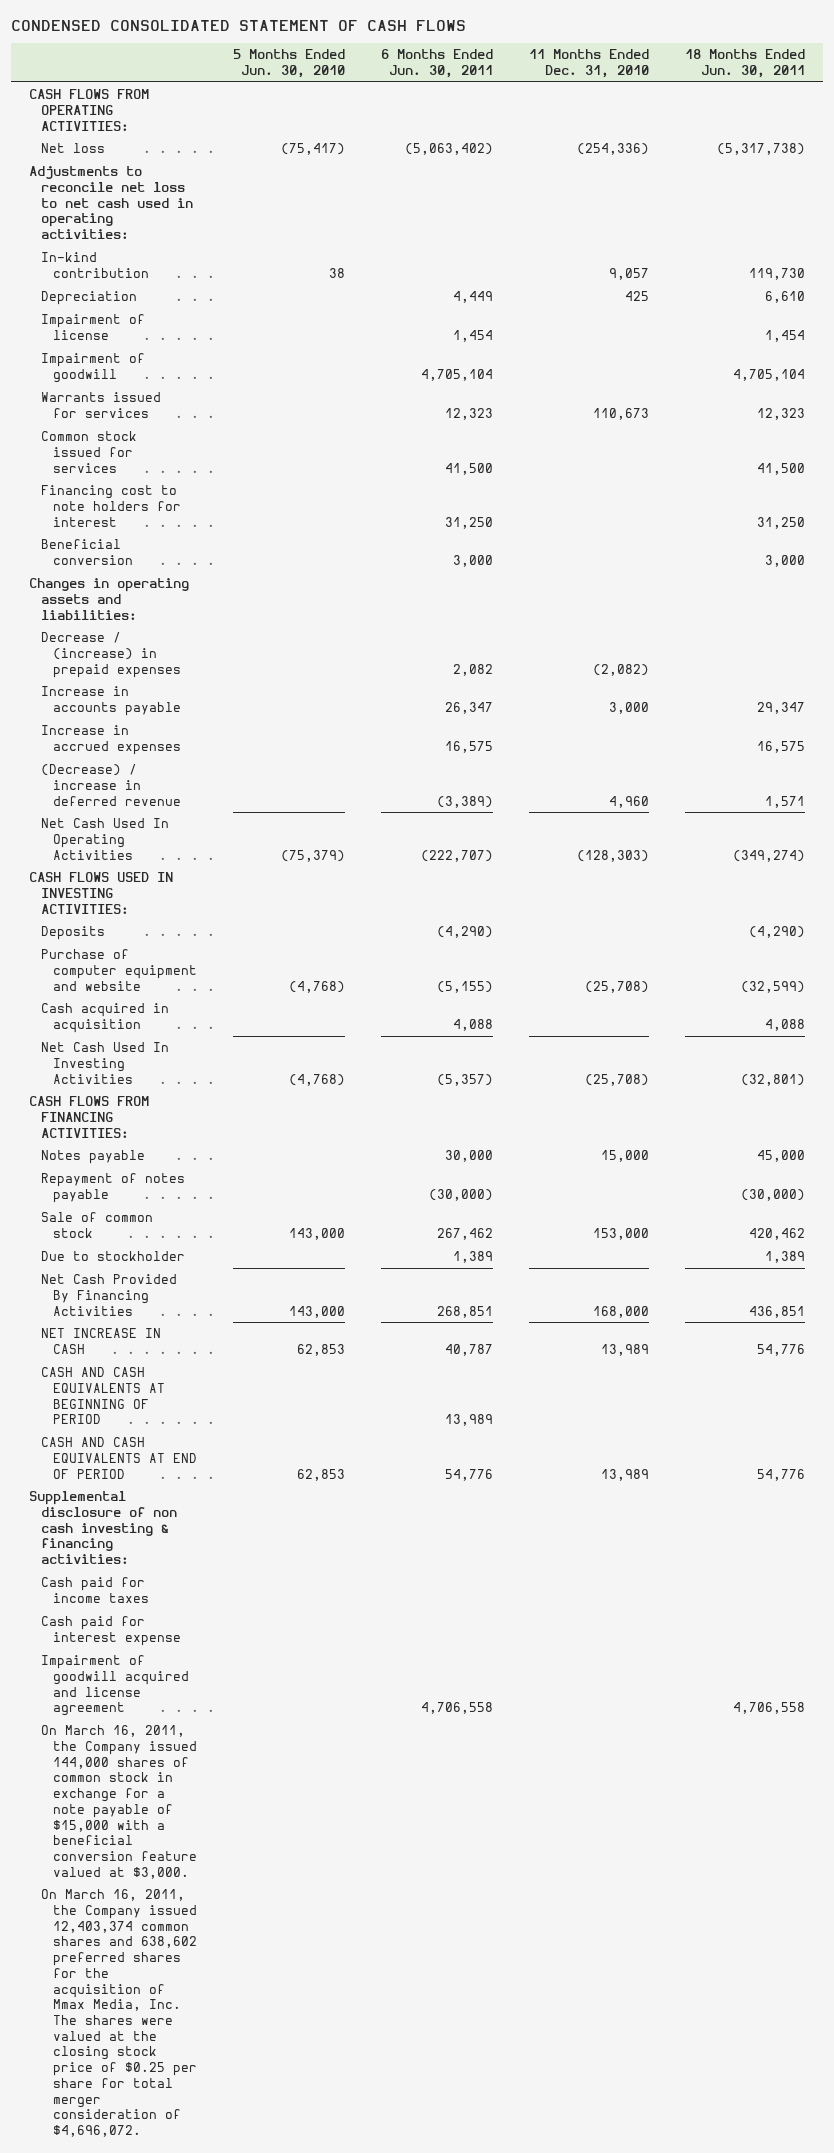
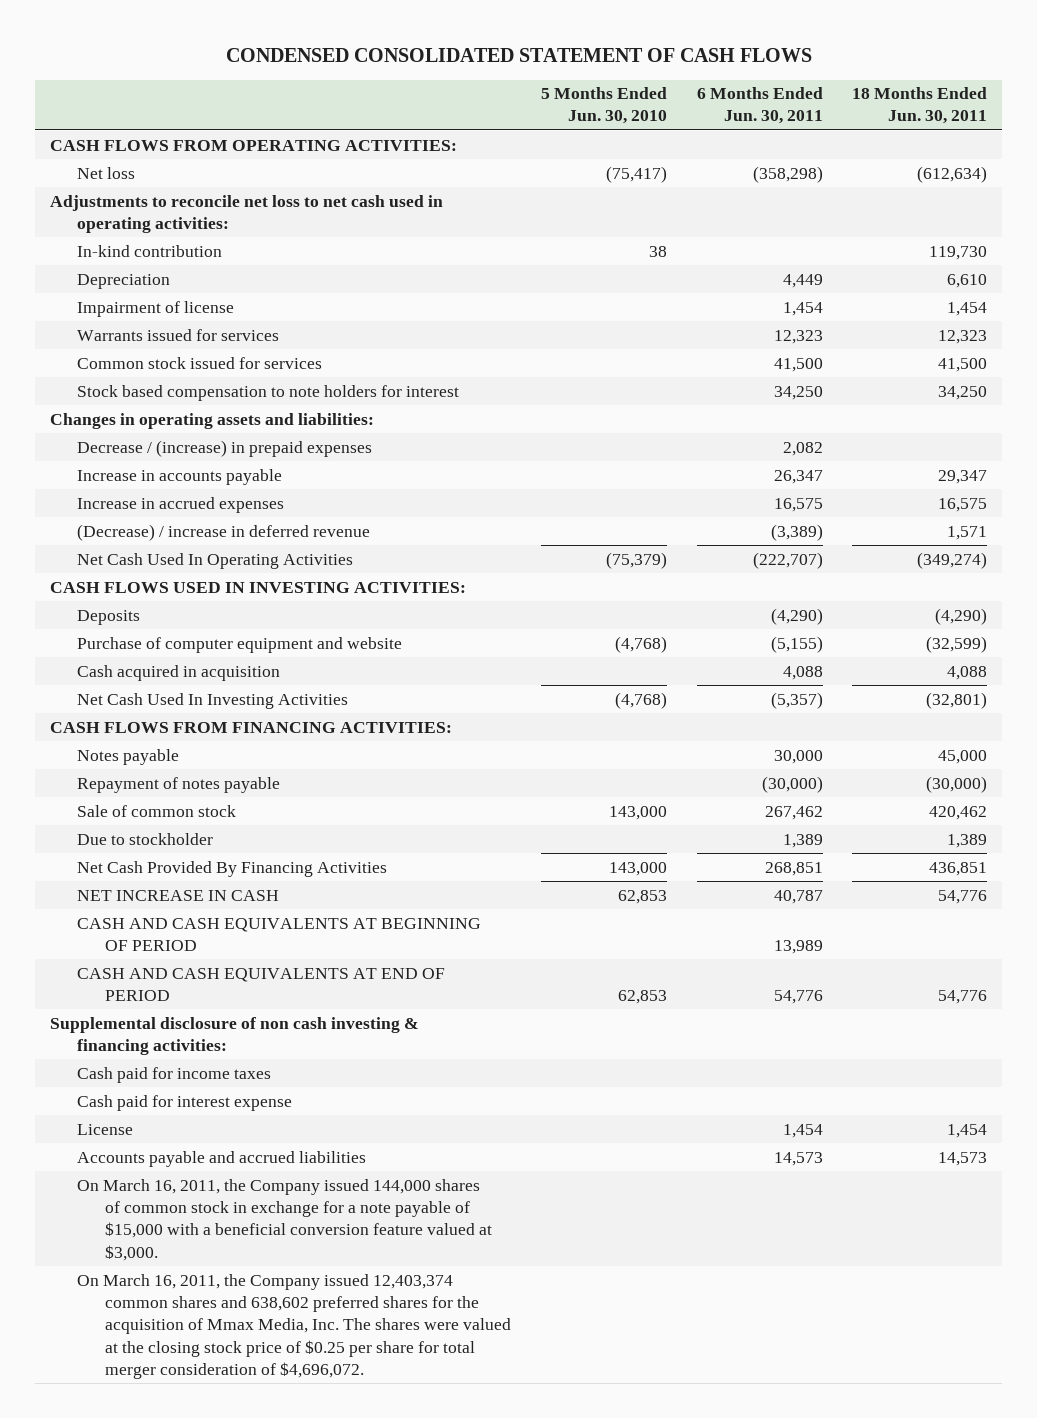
- | 5 Months Ended Jun. 30, 2010 | 6 Months Ended Jun. 30, 2011 | 11 Months Ended Dec. 31, 2010 | 18 Months Ended Jun. 30, 2011
+ | 5 Months Ended Jun. 30, 2010 | 6 Months Ended Jun. 30, 2011 | 18 Months Ended Jun. 30, 2011
- Net loss | (75,417) | (5,063,402) | (254,336) | (5,317,738)
+ Net loss | (75,417) | (358,298) | (612,634)
- Impairment of goodwill | | 4,705,104 | | 4,705,104
- Financing cost to note holders for interest | | 31,250 | | 31,250
- Beneficial conversion | | 3,000 | | 3,000
+ Stock based compensation to note holders for interest | | 34,250 | 34,250
- Impairment of goodwill acquired and license agreement | | 4,706,558 | | 4,706,558
+ License | | 1,454 | 1,454
+ Accounts payable and accrued liabilities | | 14,573 | 14,573

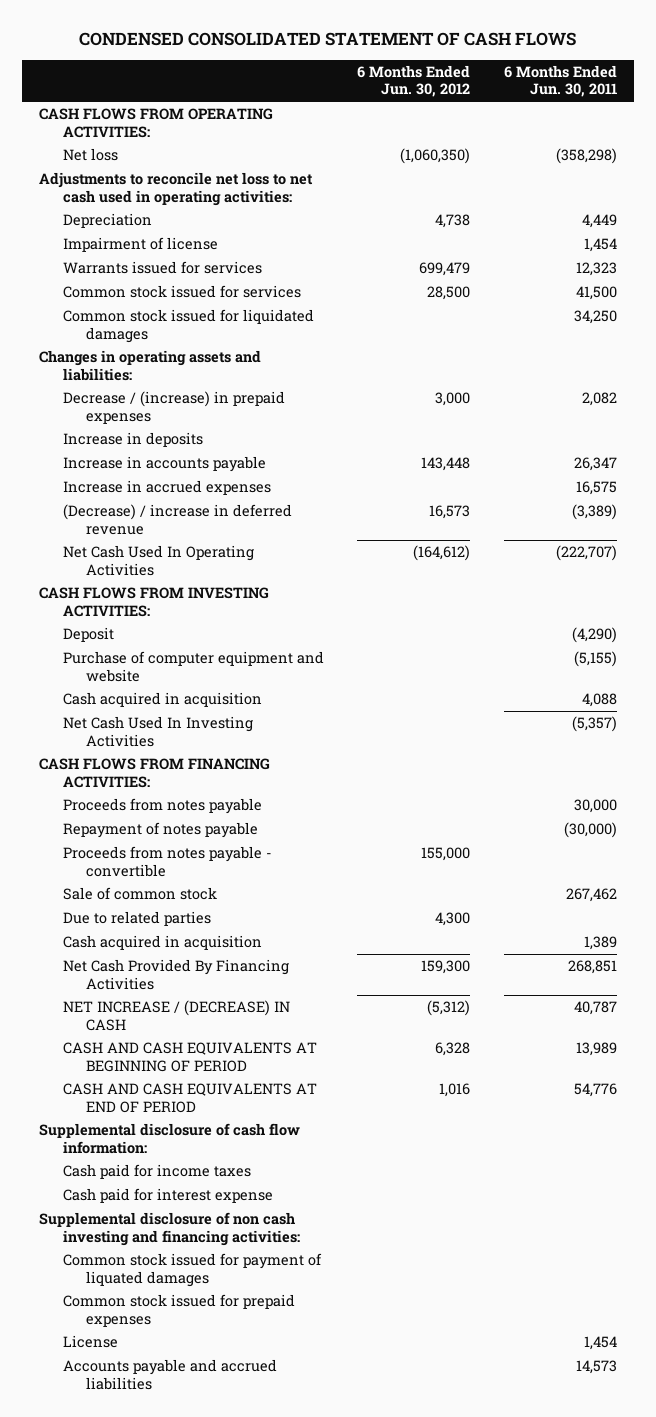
- | 5 Months Ended Jun. 30, 2010 | 6 Months Ended Jun. 30, 2011 | 18 Months Ended Jun. 30, 2011
+ | 6 Months Ended Jun. 30, 2012 | 6 Months Ended Jun. 30, 2011
- In-kind contribution | 38 | | 119,730
- Stock based compensation to note holders for interest | | 34,250 | 34,250
+ Common stock issued for liquidated damages | | 34,250
+ Increase in deposits
- CASH FLOWS USED IN INVESTING ACTIVITIES:
- Deposits | | (4,290) | (4,290)
+ CASH FLOWS FROM INVESTING ACTIVITIES:
+ Deposit | | (4,290)
- Notes payable | | 30,000 | 45,000
+ Proceeds from notes payable | | 30,000
+ Proceeds from notes payable - convertible | 155,000 |
- Due to stockholder | | 1,389 | 1,389
+ Due to related parties | 4,300 |
+ Cash acquired in acquisition | | 1,389
- NET INCREASE IN CASH | 62,853 | 40,787 | 54,776
+ NET INCREASE / (DECREASE) IN CASH | (5,312) | 40,787
- Supplemental disclosure of non cash investing & financing activities:
+ Supplemental disclosure of cash flow information:
+ Supplemental disclosure of non cash investing and financing activities:
+ Common stock issued for payment of liquated damages
+ Common stock issued for prepaid expenses
- On March 16, 2011, the Company issued 144,000 shares of common stock in exchange for a note payable of $15,000 with a beneficial conversion feature valued at $3,000.
- On March 16, 2011, the Company issued 12,403,374 common shares and 638,602 preferred shares for the acquisition of Mmax Media, Inc. The shares were valued at the closing stock price of $0.25 per share for total merger consideration of $4,696,072.

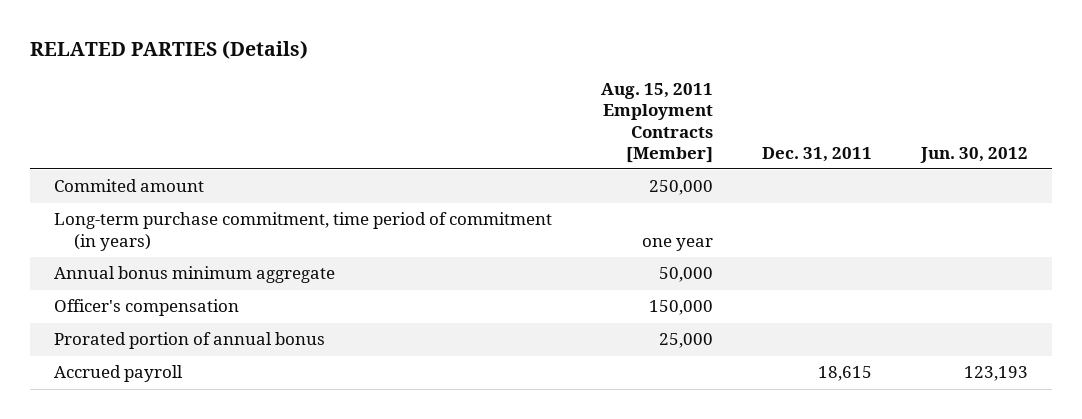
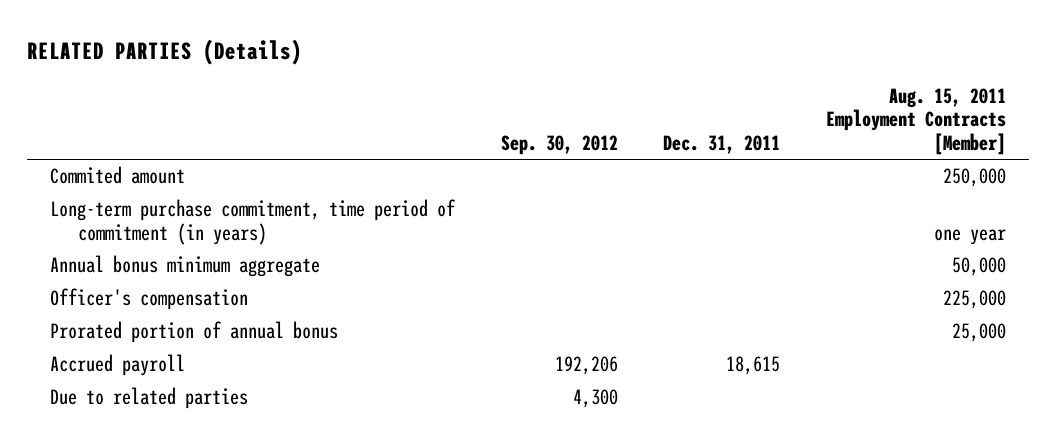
- | Aug. 15, 2011 Employment Contracts [Member] | Dec. 31, 2011 | Jun. 30, 2012
+ | Sep. 30, 2012 | Dec. 31, 2011 | Aug. 15, 2011 Employment Contracts [Member]
- Officer's compensation | 150,000 | |
+ Officer's compensation | | | 225,000
+ Due to related parties | 4,300 | |

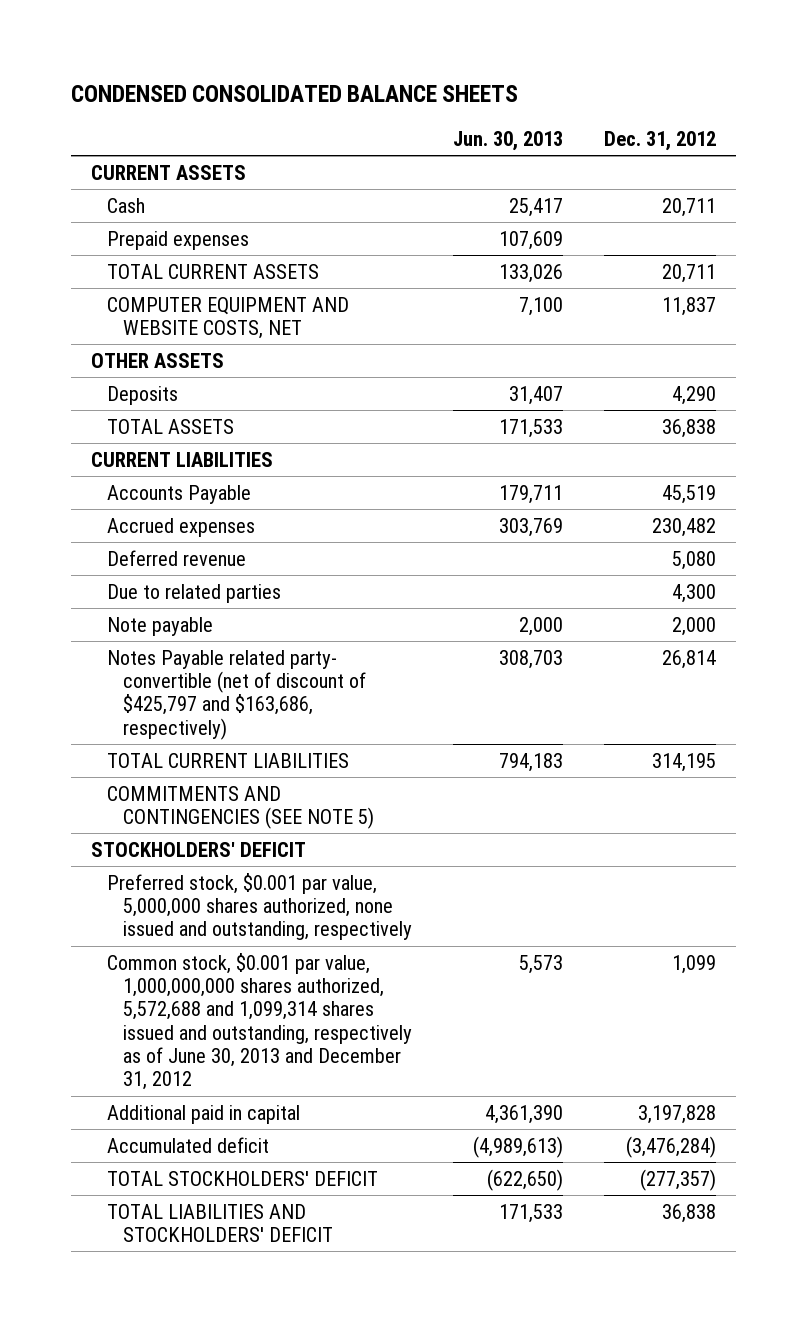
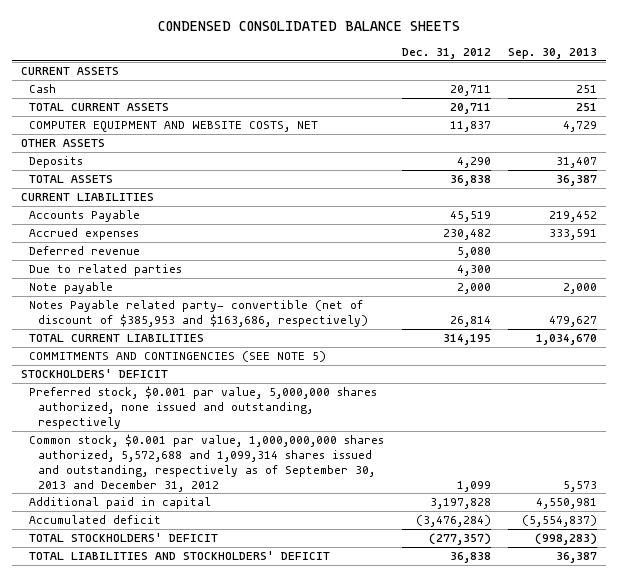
- | Jun. 30, 2013 | Dec. 31, 2012
+ | Dec. 31, 2012 | Sep. 30, 2013
- Prepaid expenses | 107,609 |
- Notes Payable related party- convertible (net of discount of $425,797 and $163,686, respectively) | 308,703 | 26,814
+ Notes Payable related party- convertible (net of discount of $385,953 and $163,686, respectively) | 26,814 | 479,627
- Common stock, $0.001 par value, 1,000,000,000 shares authorized, 5,572,688 and 1,099,314 shares issued and outstanding, respectively as of June 30, 2013 and December 31, 2012 | 5,573 | 1,099
+ Common stock, $0.001 par value, 1,000,000,000 shares authorized, 5,572,688 and 1,099,314 shares issued and outstanding, respectively as of September 30, 2013 and December 31, 2012 | 1,099 | 5,573

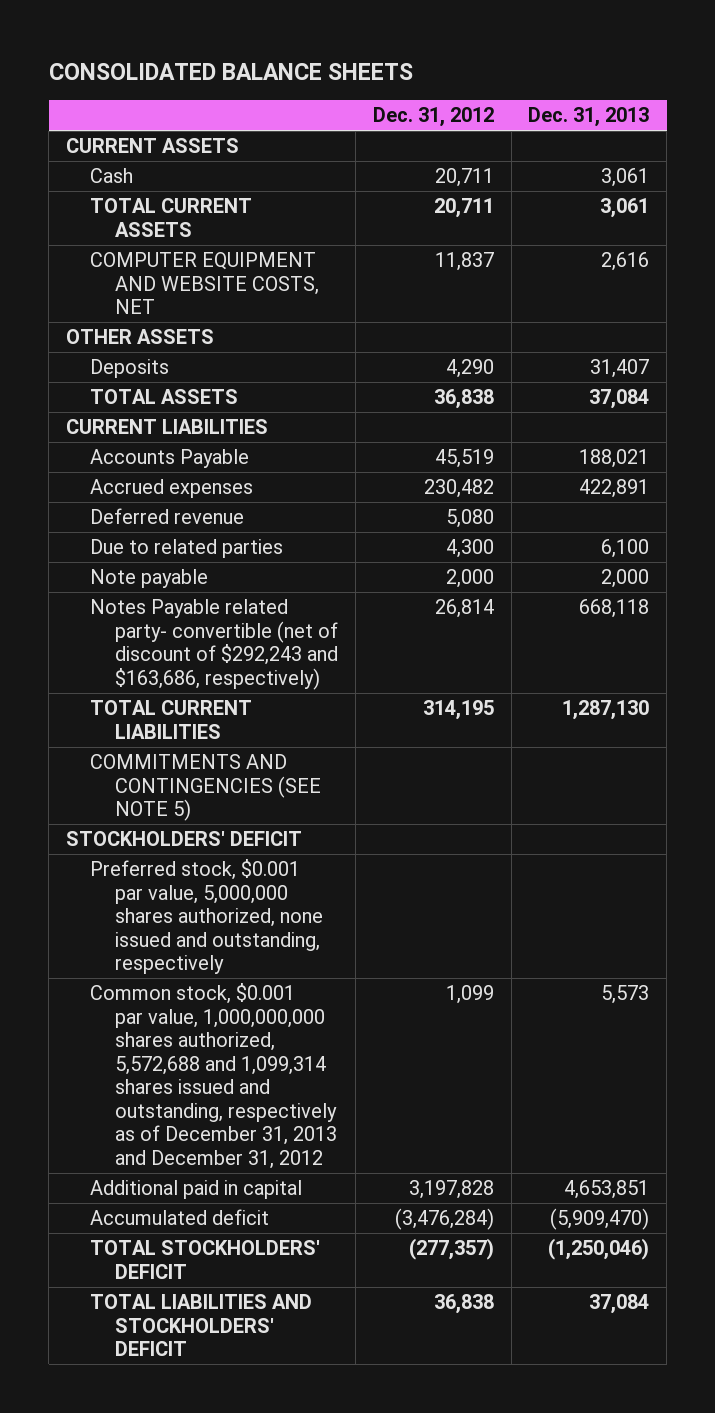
- CONDENSED CONSOLIDATED BALANCE SHEETS
+ CONSOLIDATED BALANCE SHEETS
- | Dec. 31, 2012 | Sep. 30, 2013
+ | Dec. 31, 2012 | Dec. 31, 2013
- Notes Payable related party- convertible (net of discount of $385,953 and $163,686, respectively) | 26,814 | 479,627
+ Notes Payable related party- convertible (net of discount of $292,243 and $163,686, respectively) | 26,814 | 668,118
- Common stock, $0.001 par value, 1,000,000,000 shares authorized, 5,572,688 and 1,099,314 shares issued and outstanding, respectively as of September 30, 2013 and December 31, 2012 | 1,099 | 5,573
+ Common stock, $0.001 par value, 1,000,000,000 shares authorized, 5,572,688 and 1,099,314 shares issued and outstanding, respectively as of December 31, 2013 and December 31, 2012 | 1,099 | 5,573

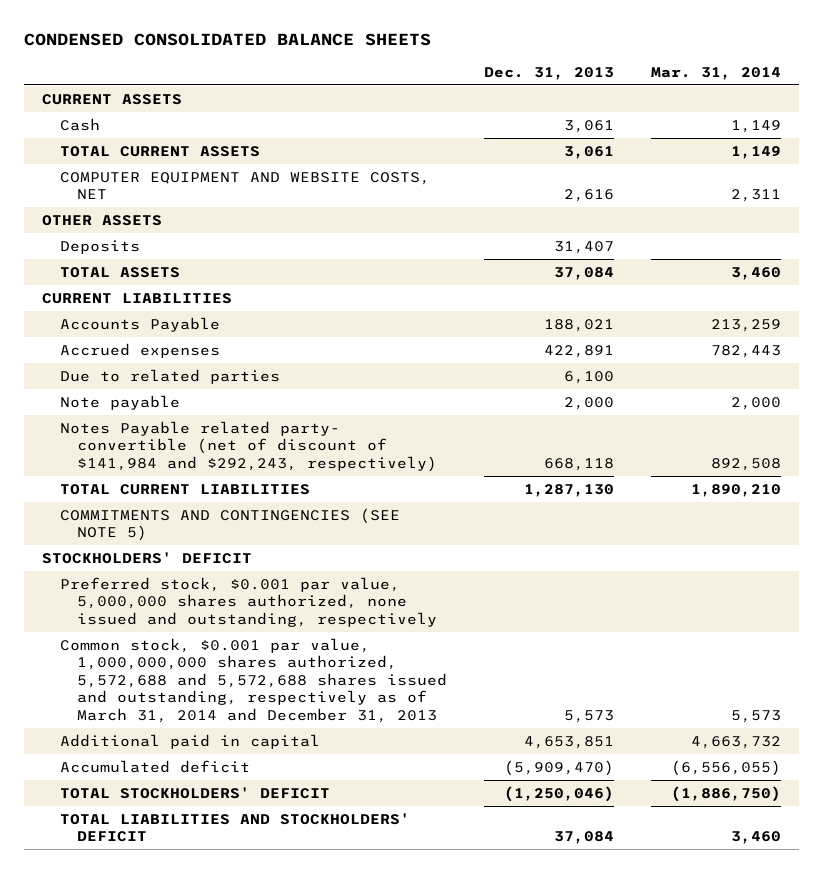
- CONSOLIDATED BALANCE SHEETS
+ CONDENSED CONSOLIDATED BALANCE SHEETS
- | Dec. 31, 2012 | Dec. 31, 2013
+ | Dec. 31, 2013 | Mar. 31, 2014
- Deferred revenue | 5,080 |
- Notes Payable related party- convertible (net of discount of $292,243 and $163,686, respectively) | 26,814 | 668,118
+ Notes Payable related party- convertible (net of discount of $141,984 and $292,243, respectively) | 668,118 | 892,508
- Common stock, $0.001 par value, 1,000,000,000 shares authorized, 5,572,688 and 1,099,314 shares issued and outstanding, respectively as of December 31, 2013 and December 31, 2012 | 1,099 | 5,573
+ Common stock, $0.001 par value, 1,000,000,000 shares authorized, 5,572,688 and 5,572,688 shares issued and outstanding, respectively as of March 31, 2014 and December 31, 2013 | 5,573 | 5,573

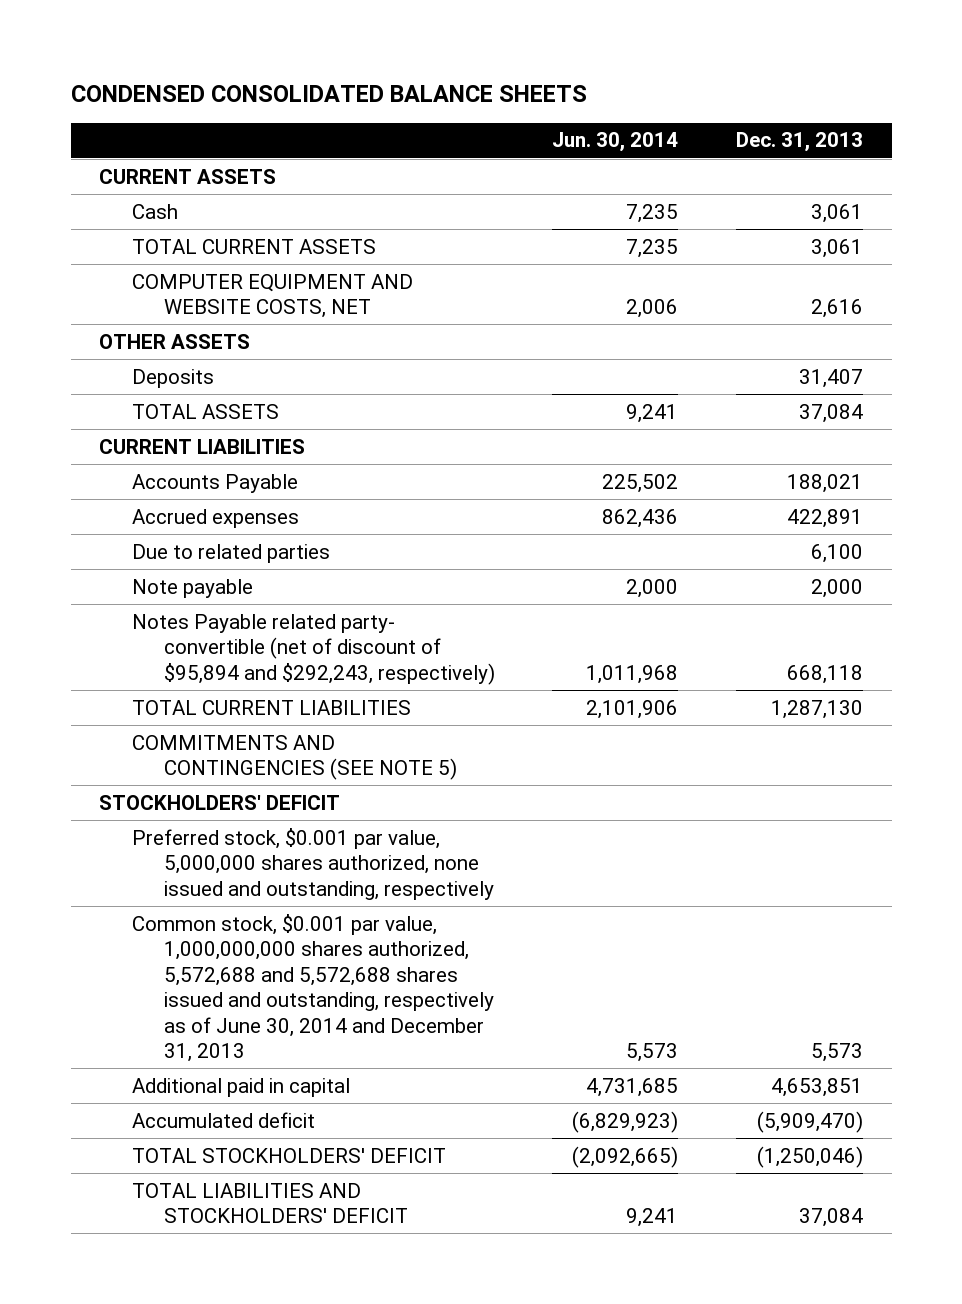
- | Dec. 31, 2013 | Mar. 31, 2014
+ | Jun. 30, 2014 | Dec. 31, 2013
- Notes Payable related party- convertible (net of discount of $141,984 and $292,243, respectively) | 668,118 | 892,508
+ Notes Payable related party- convertible (net of discount of $95,894 and $292,243, respectively) | 1,011,968 | 668,118
- Common stock, $0.001 par value, 1,000,000,000 shares authorized, 5,572,688 and 5,572,688 shares issued and outstanding, respectively as of March 31, 2014 and December 31, 2013 | 5,573 | 5,573
+ Common stock, $0.001 par value, 1,000,000,000 shares authorized, 5,572,688 and 5,572,688 shares issued and outstanding, respectively as of June 30, 2014 and December 31, 2013 | 5,573 | 5,573

